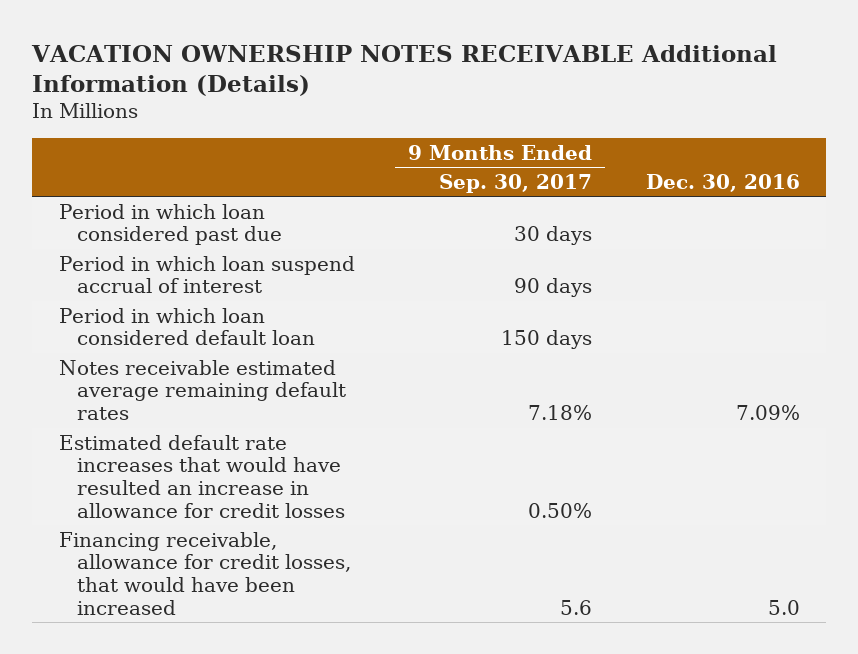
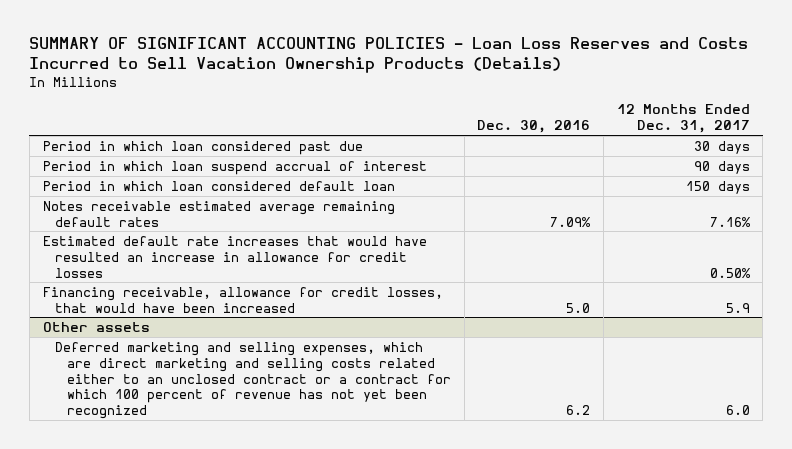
- VACATION OWNERSHIP NOTES RECEIVABLE Additional Information (Details)
+ SUMMARY OF SIGNIFICANT ACCOUNTING POLICIES - Loan Loss Reserves and Costs Incurred to Sell Vacation Ownership Products (Details)
- | 9 Months Ended Sep. 30, 2017 | Dec. 30, 2016
+ | Dec. 30, 2016 | 12 Months Ended Dec. 31, 2017
+ Other assets
+ Deferred marketing and selling expenses, which are direct marketing and selling costs related either to an unclosed contract or a contract for which 100 percent of revenue has not yet been recognized | 6.2 | 6.0

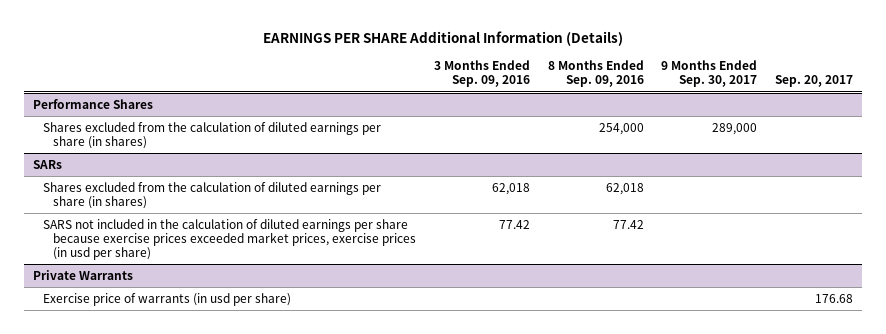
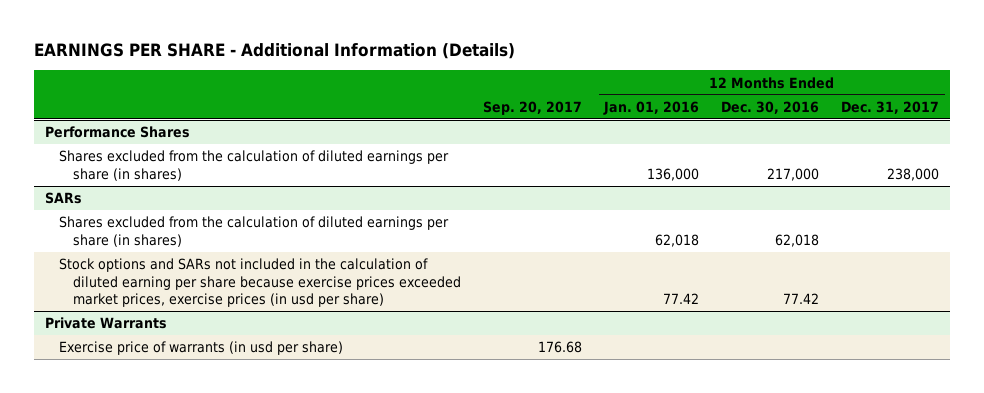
- EARNINGS PER SHARE Additional Information (Details)
+ EARNINGS PER SHARE - Additional Information (Details)
- | 3 Months Ended Sep. 09, 2016 | 8 Months Ended Sep. 09, 2016 | 9 Months Ended Sep. 30, 2017 | Sep. 20, 2017
+ | Sep. 20, 2017 | 12 Months Ended Jan. 01, 2016 | 12 Months Ended Dec. 30, 2016 | 12 Months Ended Dec. 31, 2017
@ SARs
- SARS not included in the calculation of diluted earnings per share because exercise prices exceeded market prices, exercise prices (in usd per share) | 77.42 | 77.42 | |
+ Stock options and SARs not included in the calculation of diluted earning per share because exercise prices exceeded market prices, exercise prices (in usd per share) | | 77.42 | 77.42 |

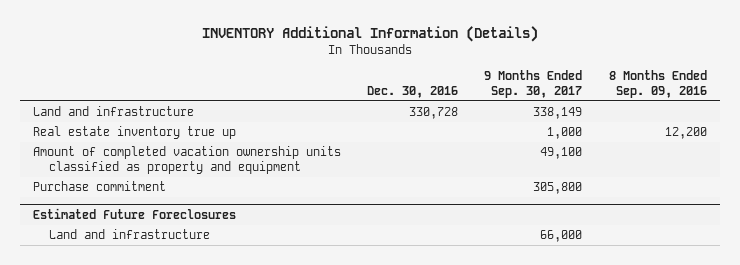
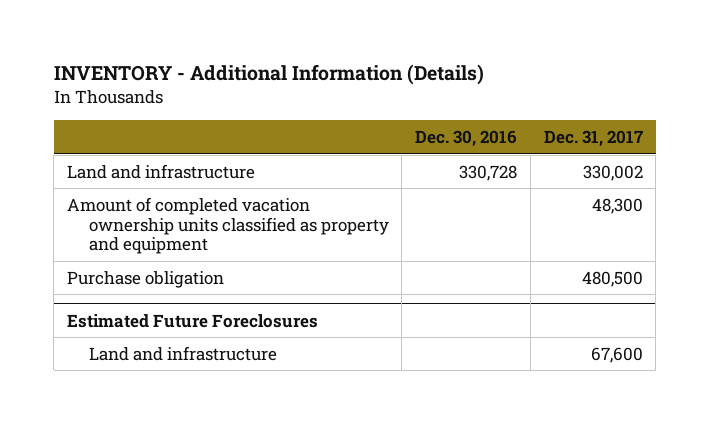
- INVENTORY Additional Information (Details)
+ INVENTORY - Additional Information (Details)
- | Dec. 30, 2016 | 9 Months Ended Sep. 30, 2017 | 8 Months Ended Sep. 09, 2016
+ | Dec. 30, 2016 | Dec. 31, 2017
- Real estate inventory true up | | 1,000 | 12,200
- Purchase commitment | | 305,800 |
+ Purchase obligation | | 480,500

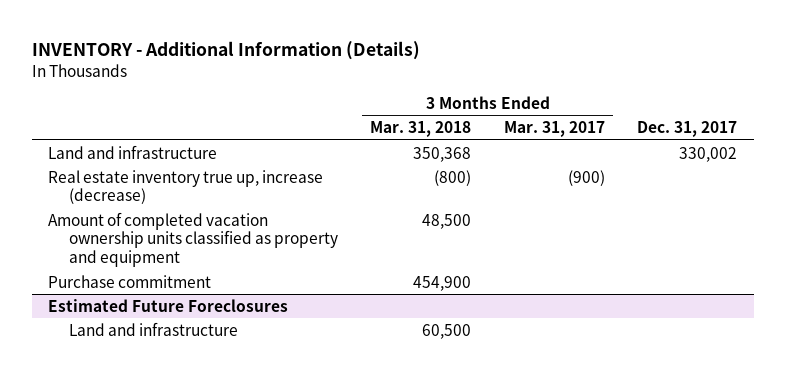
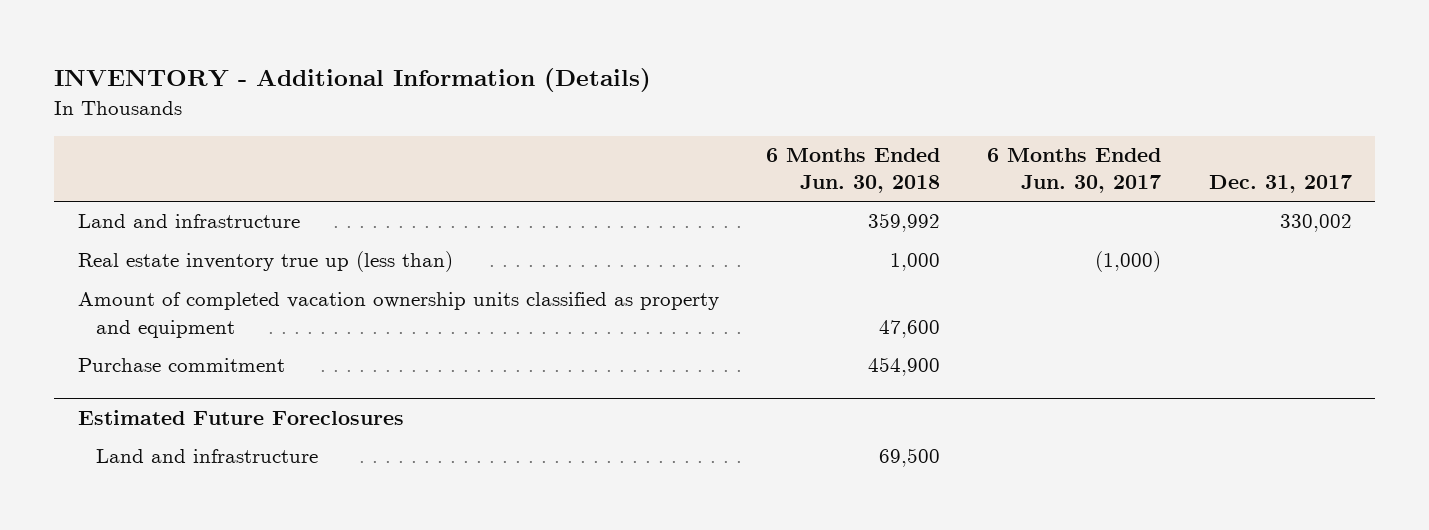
- | 3 Months Ended Mar. 31, 2018 | 3 Months Ended Mar. 31, 2017 | Dec. 31, 2017
+ | 6 Months Ended Jun. 30, 2018 | 6 Months Ended Jun. 30, 2017 | Dec. 31, 2017
- Real estate inventory true up, increase (decrease) | (800) | (900) |
+ Real estate inventory true up (less than) | 1,000 | (1,000) |

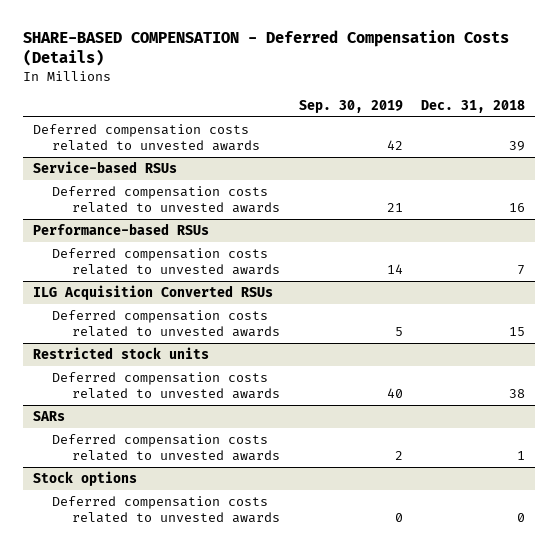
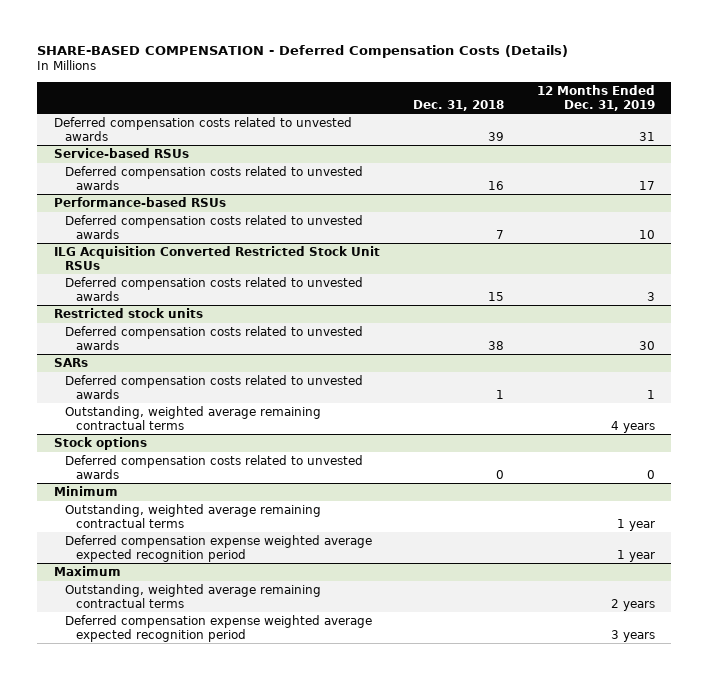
- | Sep. 30, 2019 | Dec. 31, 2018
+ | Dec. 31, 2018 | 12 Months Ended Dec. 31, 2019
- ILG Acquisition Converted RSUs
+ ILG Acquisition Converted Restricted Stock Unit RSUs
@ SARs
+ Outstanding, weighted average remaining contractual terms | | 4 years
+ Minimum
+ Outstanding, weighted average remaining contractual terms | | 1 year
+ Deferred compensation expense weighted average expected recognition period | | 1 year
+ Maximum
+ Outstanding, weighted average remaining contractual terms | | 2 years
+ Deferred compensation expense weighted average expected recognition period | | 3 years

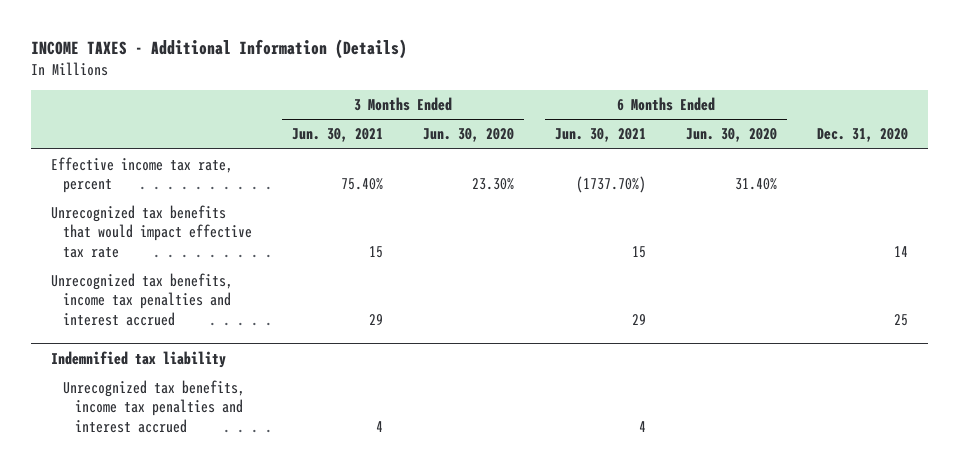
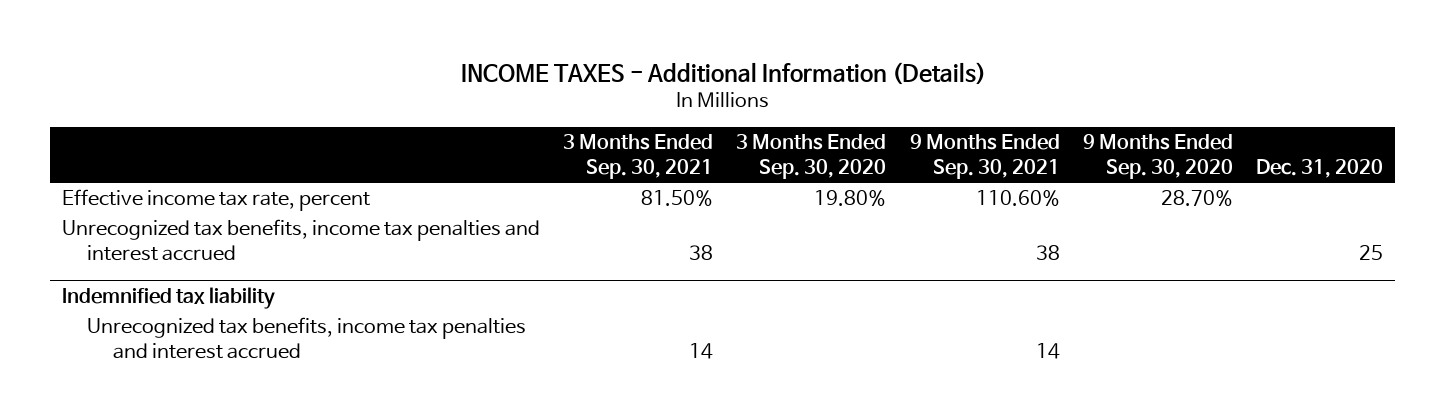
- | 3 Months Ended Jun. 30, 2021 | 3 Months Ended Jun. 30, 2020 | 6 Months Ended Jun. 30, 2021 | 6 Months Ended Jun. 30, 2020 | Dec. 31, 2020
+ | 3 Months Ended Sep. 30, 2021 | 3 Months Ended Sep. 30, 2020 | 9 Months Ended Sep. 30, 2021 | 9 Months Ended Sep. 30, 2020 | Dec. 31, 2020
- Unrecognized tax benefits that would impact effective tax rate | 15 | | 15 | | 14

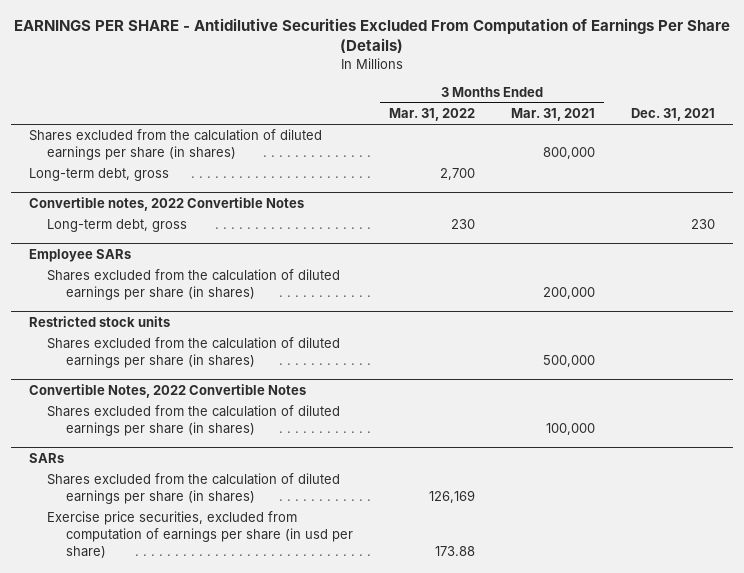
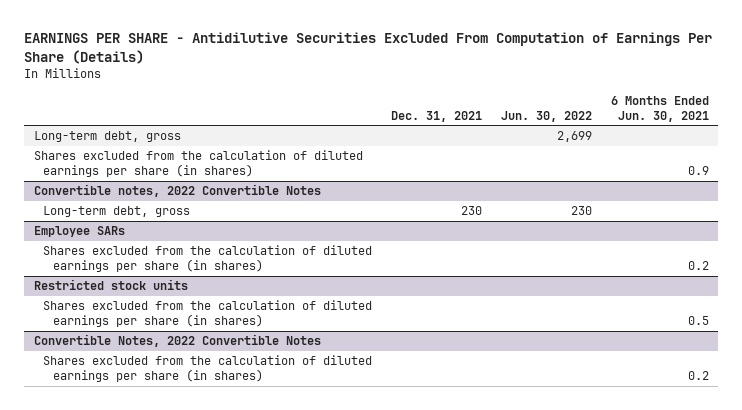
- | 3 Months Ended Mar. 31, 2022 | 3 Months Ended Mar. 31, 2021 | Dec. 31, 2021
+ | Dec. 31, 2021 | Jun. 30, 2022 | 6 Months Ended Jun. 30, 2021
moved down: Shares excluded from the calculation of diluted earnings per share (in shares) | | | 0.9
- SARs
- Shares excluded from the calculation of diluted earnings per share (in shares) | 126,169 | |
- Exercise price securities, excluded from computation of earnings per share (in usd per share) | 173.88 | |

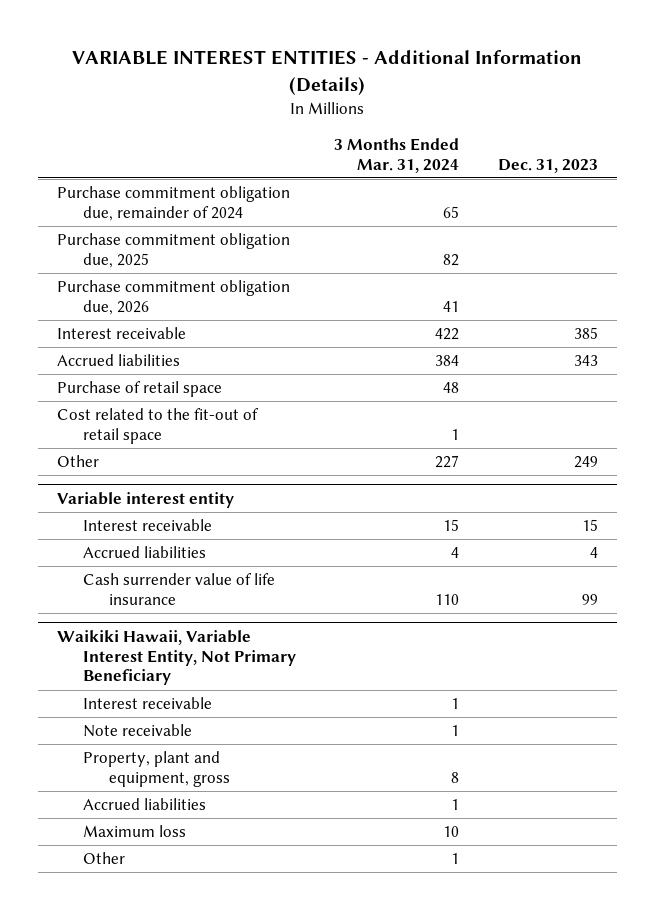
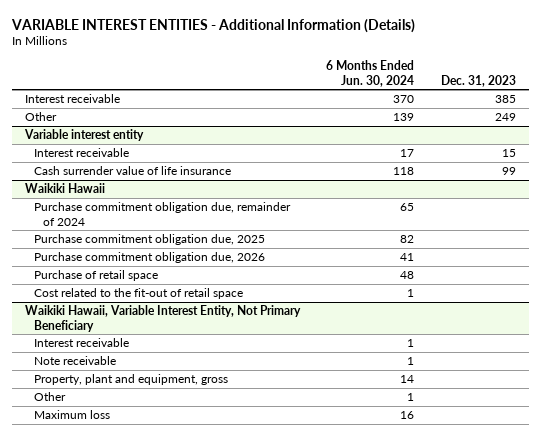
- | 3 Months Ended Mar. 31, 2024 | Dec. 31, 2023
+ | 6 Months Ended Jun. 30, 2024 | Dec. 31, 2023
- Purchase commitment obligation due, remainder of 2024 | 65 |
- Purchase commitment obligation due, 2025 | 82 |
- Purchase commitment obligation due, 2026 | 41 |
- Accrued liabilities | 384 | 343
- Purchase of retail space | 48 |
- Cost related to the fit-out of retail space | 1 |
@ Variable interest entity
- Accrued liabilities | 4 | 4
+ Waikiki Hawaii
+ Purchase commitment obligation due, remainder of 2024 | 65 |
+ Purchase commitment obligation due, 2025 | 82 |
+ Purchase commitment obligation due, 2026 | 41 |
+ Purchase of retail space | 48 |
+ Cost related to the fit-out of retail space | 1 |
@ Waikiki Hawaii, Variable Interest Entity, Not Primary Beneficiary
- Accrued liabilities | 1 |
moved down: Maximum loss | 16 |

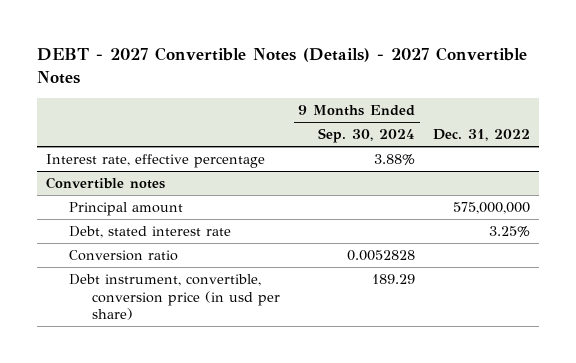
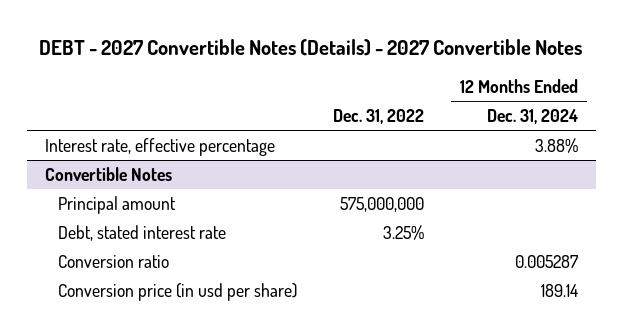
- | 9 Months Ended Sep. 30, 2024 | Dec. 31, 2022
+ | Dec. 31, 2022 | 12 Months Ended Dec. 31, 2024
- Convertible notes
+ Convertible Notes
- Debt instrument, convertible, conversion price (in usd per share) | 189.29 |
+ Conversion price (in usd per share) | | 189.14

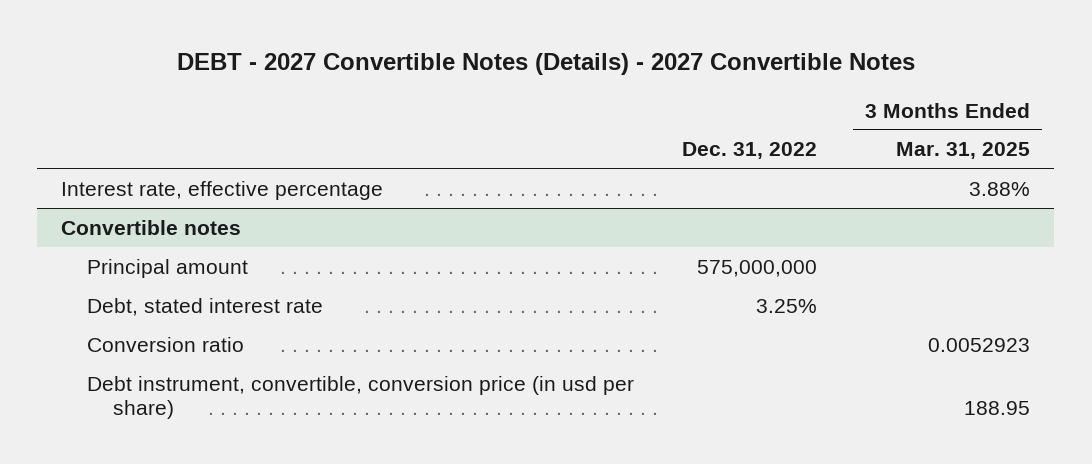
- | Dec. 31, 2022 | 12 Months Ended Dec. 31, 2024
+ | Dec. 31, 2022 | 3 Months Ended Mar. 31, 2025
- Convertible Notes
+ Convertible notes
- Conversion price (in usd per share) | | 189.14
+ Debt instrument, convertible, conversion price (in usd per share) | | 188.95

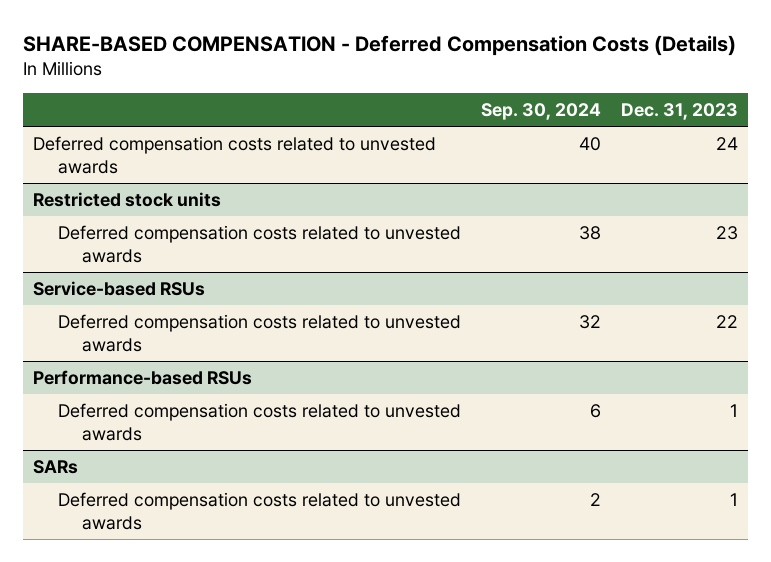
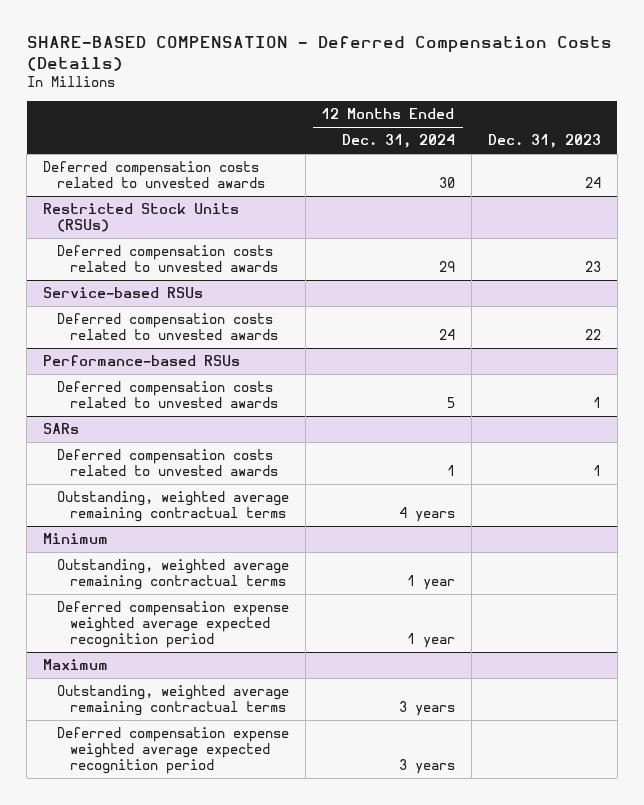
- | Sep. 30, 2024 | Dec. 31, 2023
+ | 12 Months Ended Dec. 31, 2024 | Dec. 31, 2023
- Restricted stock units
+ Restricted Stock Units (RSUs)
@ SARs
+ Outstanding, weighted average remaining contractual terms | 4 years |
+ Minimum
+ Outstanding, weighted average remaining contractual terms | 1 year |
+ Deferred compensation expense weighted average expected recognition period | 1 year |
+ Maximum
+ Outstanding, weighted average remaining contractual terms | 3 years |
+ Deferred compensation expense weighted average expected recognition period | 3 years |

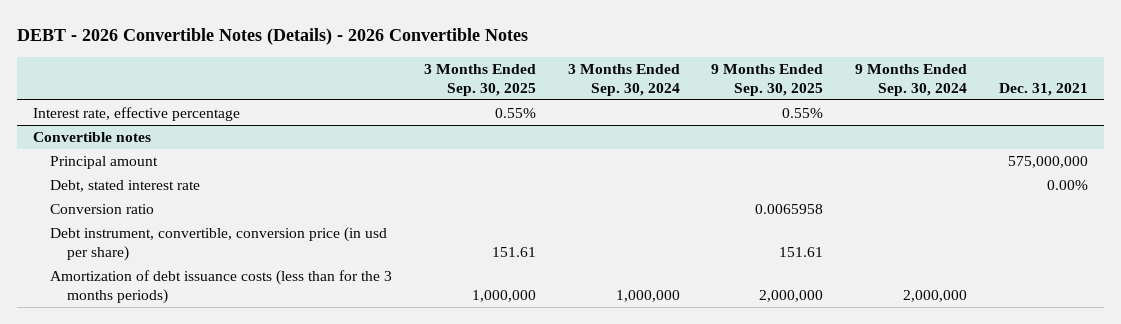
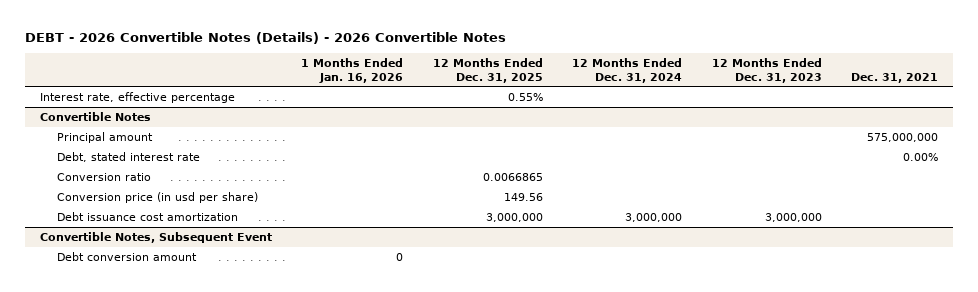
- | 3 Months Ended Sep. 30, 2025 | 3 Months Ended Sep. 30, 2024 | 9 Months Ended Sep. 30, 2025 | 9 Months Ended Sep. 30, 2024 | Dec. 31, 2021
+ | 1 Months Ended Jan. 16, 2026 | 12 Months Ended Dec. 31, 2025 | 12 Months Ended Dec. 31, 2024 | 12 Months Ended Dec. 31, 2023 | Dec. 31, 2021
- Convertible notes
+ Convertible Notes
- Debt instrument, convertible, conversion price (in usd per share) | 151.61 | | 151.61 | |
- Amortization of debt issuance costs (less than for the 3 months periods) | 1,000,000 | 1,000,000 | 2,000,000 | 2,000,000 |
+ Conversion price (in usd per share) | | 149.56 | | |
+ Debt issuance cost amortization | | 3,000,000 | 3,000,000 | 3,000,000 |
+ Convertible Notes, Subsequent Event
+ Debt conversion amount | 0 | | | |

